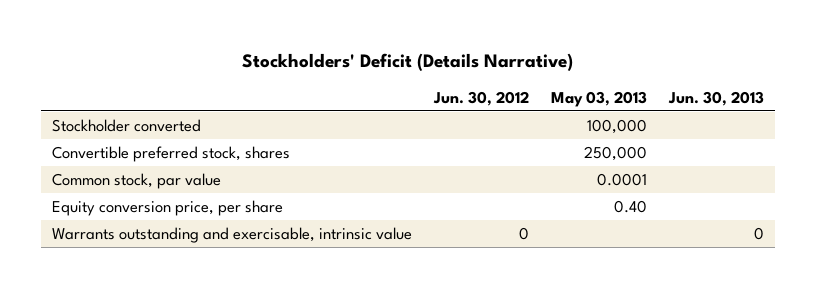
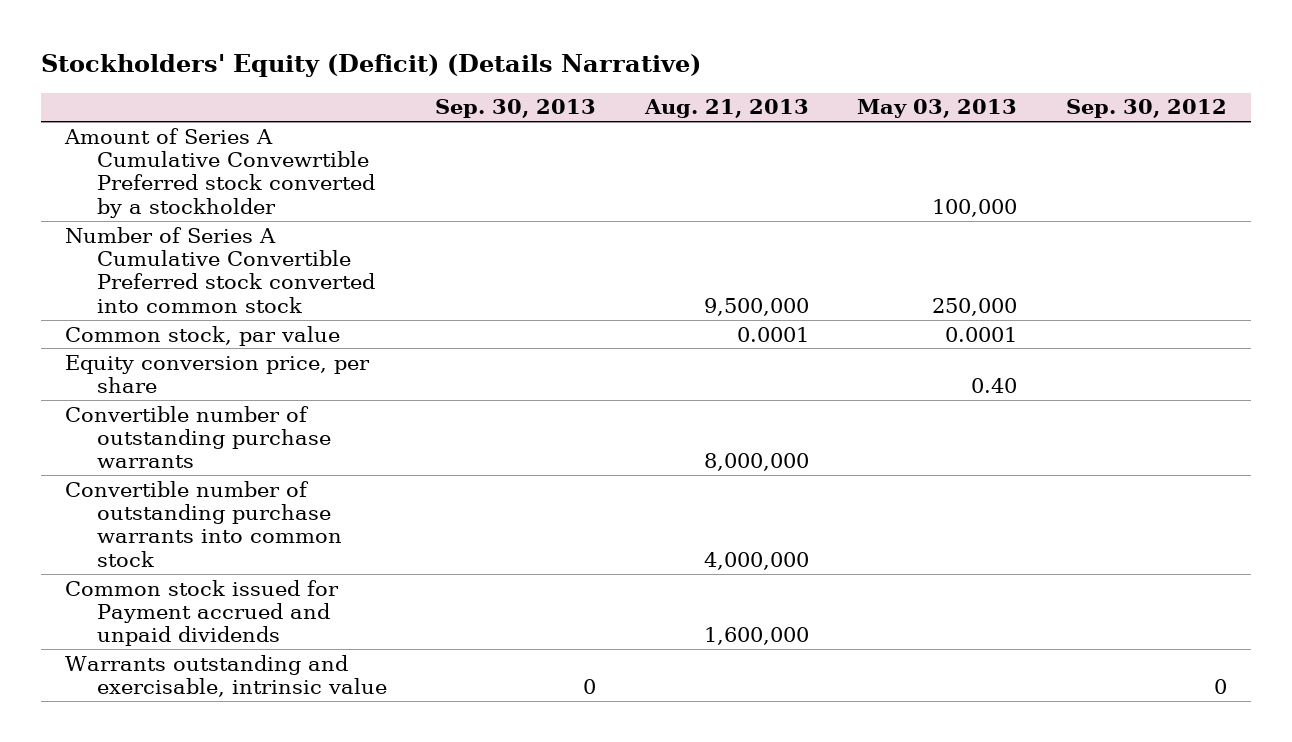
- Stockholders' Deficit (Details Narrative)
+ Stockholders' Equity (Deficit) (Details Narrative)
- | Jun. 30, 2012 | May 03, 2013 | Jun. 30, 2013
+ | Sep. 30, 2013 | Aug. 21, 2013 | May 03, 2013 | Sep. 30, 2012
- Stockholder converted | | 100,000 |
- Convertible preferred stock, shares | | 250,000 |
+ Amount of Series A Cumulative Convewrtible Preferred stock converted by a stockholder | | | 100,000 |
+ Number of Series A Cumulative Convertible Preferred stock converted into common stock | | 9,500,000 | 250,000 |
+ Convertible number of outstanding purchase warrants | | 8,000,000 | |
+ Convertible number of outstanding purchase warrants into common stock | | 4,000,000 | |
+ Common stock issued for Payment accrued and unpaid dividends | | 1,600,000 | |

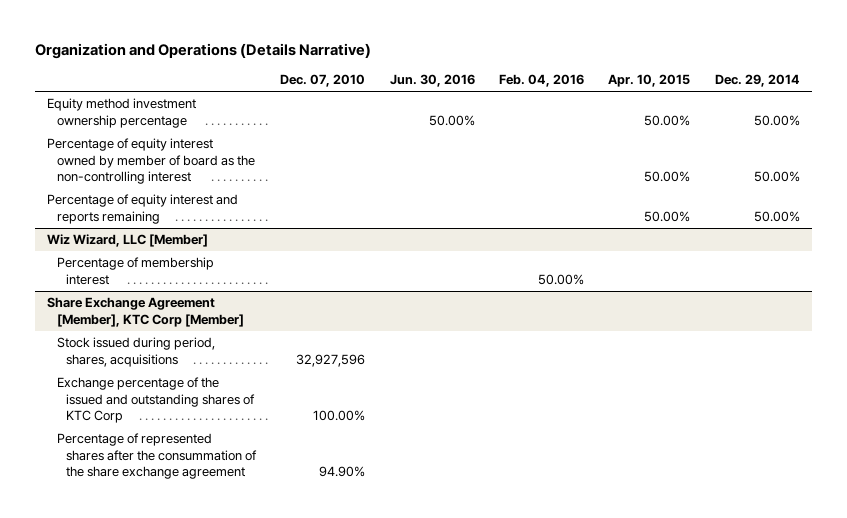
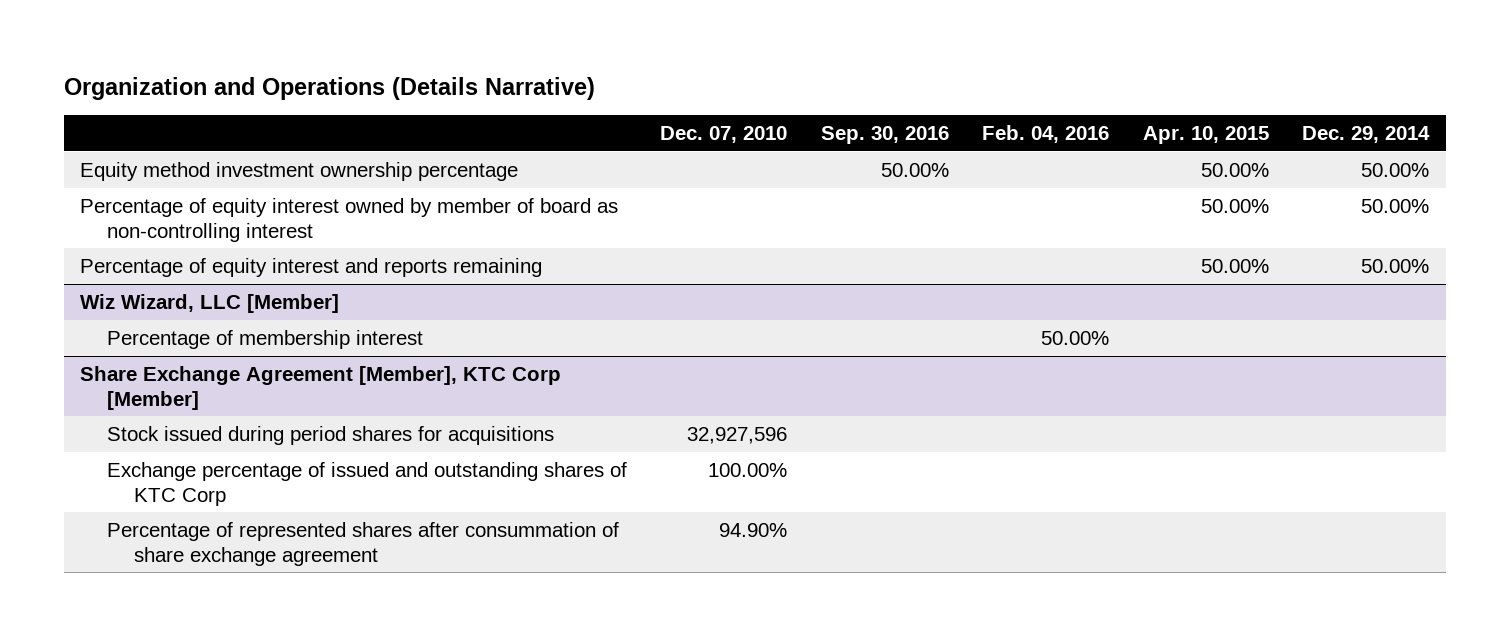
- | Dec. 07, 2010 | Jun. 30, 2016 | Feb. 04, 2016 | Apr. 10, 2015 | Dec. 29, 2014
+ | Dec. 07, 2010 | Sep. 30, 2016 | Feb. 04, 2016 | Apr. 10, 2015 | Dec. 29, 2014
- Percentage of equity interest owned by member of board as the non-controlling interest | | | | 50.00% | 50.00%
+ Percentage of equity interest owned by member of board as non-controlling interest | | | | 50.00% | 50.00%
@ Share Exchange Agreement [Member], KTC Corp [Member]
- Stock issued during period, shares, acquisitions | 32,927,596 | | | |
- Exchange percentage of the issued and outstanding shares of KTC Corp | 100.00% | | | |
- Percentage of represented shares after the consummation of the share exchange agreement | 94.90% | | | |
+ Stock issued during period shares for acquisitions | 32,927,596 | | | |
+ Exchange percentage of issued and outstanding shares of KTC Corp | 100.00% | | | |
+ Percentage of represented shares after consummation of share exchange agreement | 94.90% | | | |

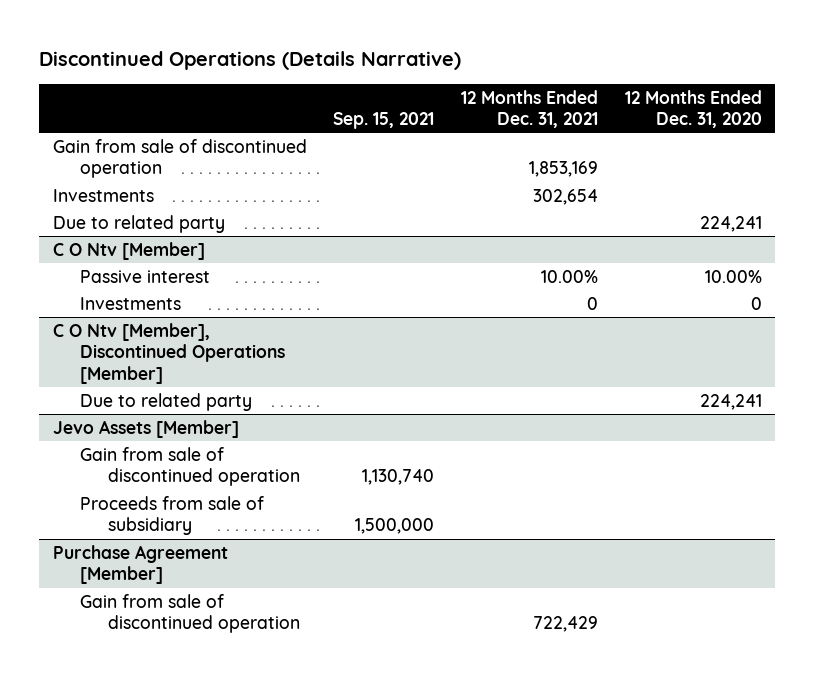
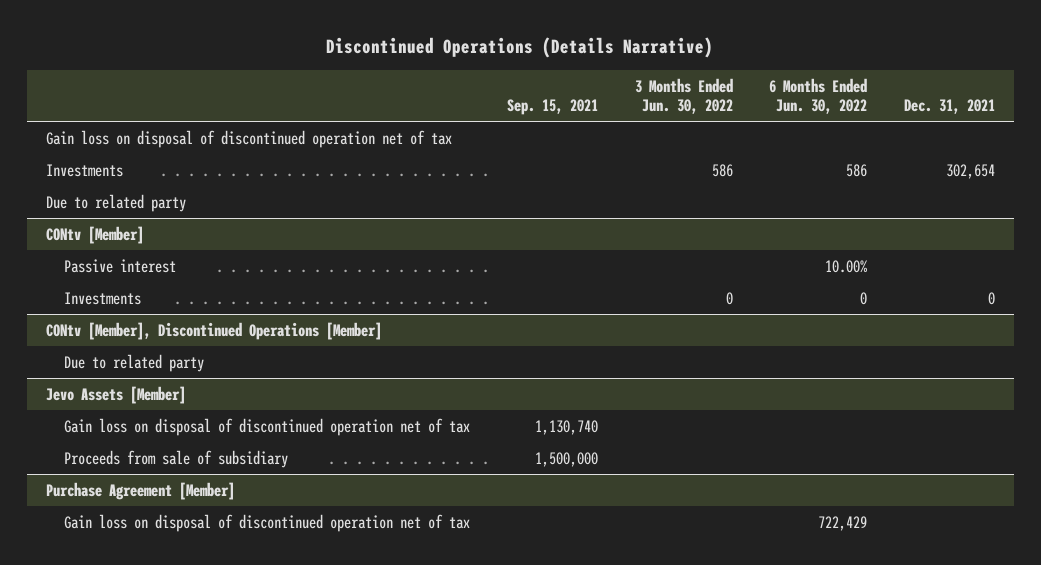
- | Sep. 15, 2021 | 12 Months Ended Dec. 31, 2021 | 12 Months Ended Dec. 31, 2020
+ | Sep. 15, 2021 | 3 Months Ended Jun. 30, 2022 | 6 Months Ended Jun. 30, 2022 | Dec. 31, 2021
- Gain from sale of discontinued operation | | 1,853,169 |
+ Gain loss on disposal of discontinued operation net of tax
- C O Ntv [Member]
+ CONtv [Member]
- C O Ntv [Member], Discontinued Operations [Member]
- Due to related party | | | 224,241
+ CONtv [Member], Discontinued Operations [Member]
+ Due to related party
@ Jevo Assets [Member]
- Gain from sale of discontinued operation | 1,130,740 | |
+ Gain loss on disposal of discontinued operation net of tax | 1,130,740 | | |
@ Purchase Agreement [Member]
- Gain from sale of discontinued operation | | 722,429 |
+ Gain loss on disposal of discontinued operation net of tax | | | 722,429 |

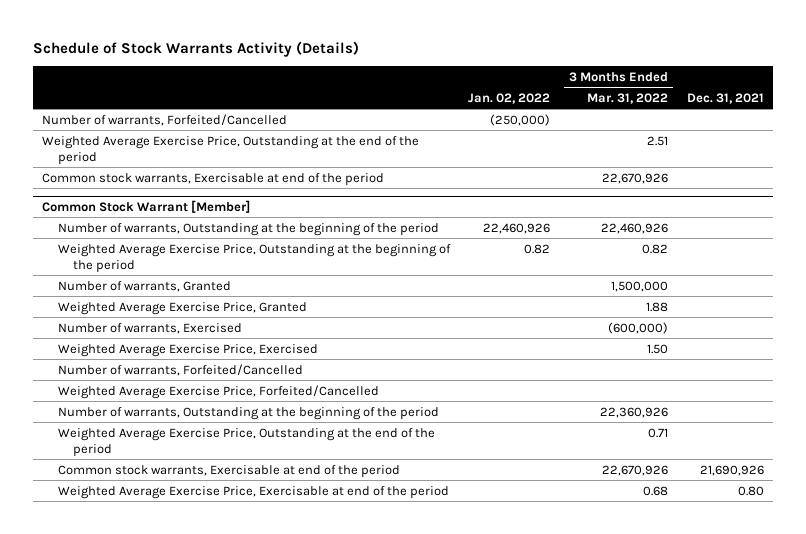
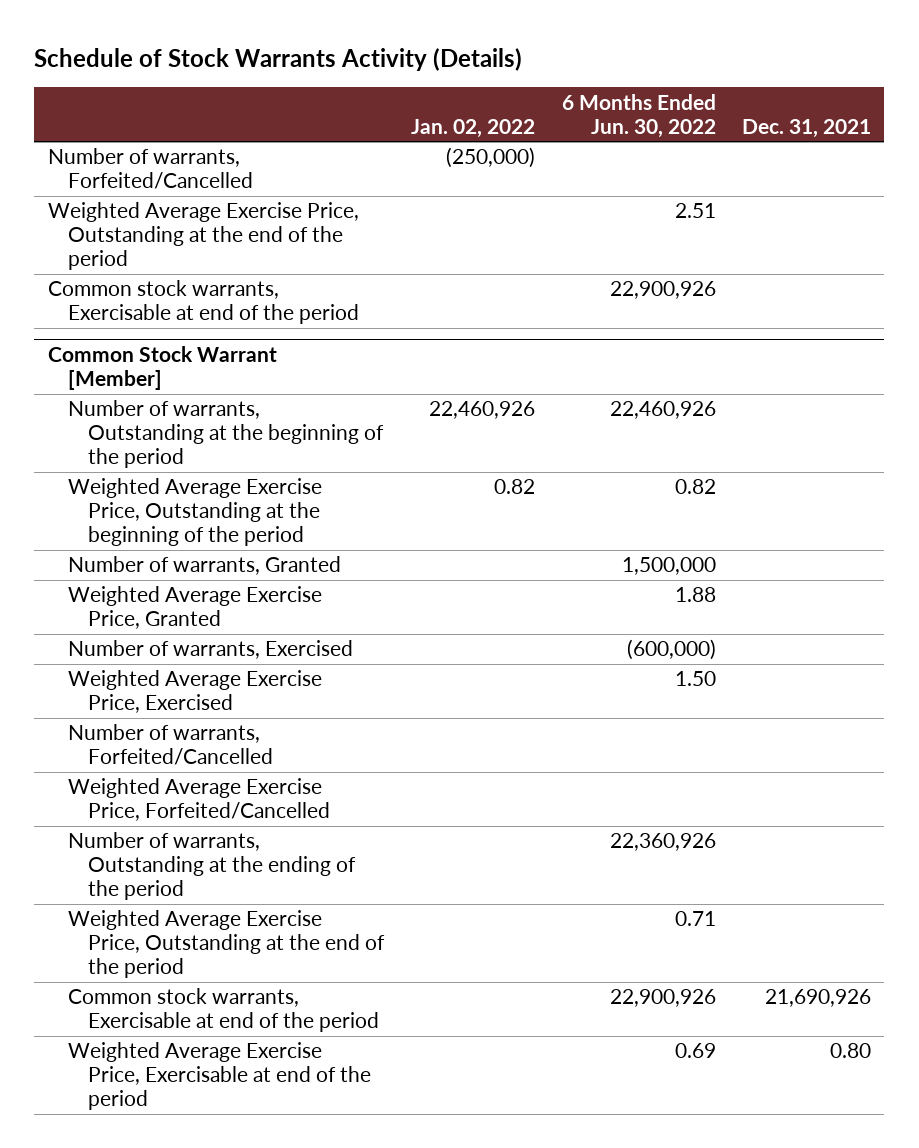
- | Jan. 02, 2022 | 3 Months Ended Mar. 31, 2022 | Dec. 31, 2021
+ | Jan. 02, 2022 | 6 Months Ended Jun. 30, 2022 | Dec. 31, 2021
@ Common Stock Warrant [Member]
- Number of warrants, Outstanding at the beginning of the period | | 22,360,926 |
+ Number of warrants, Outstanding at the ending of the period | | 22,360,926 |

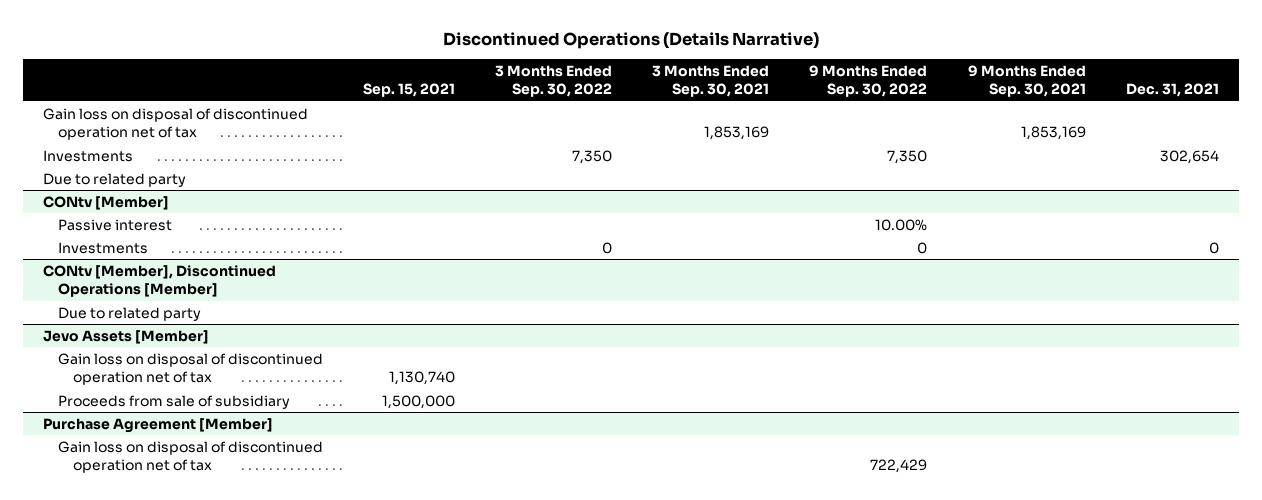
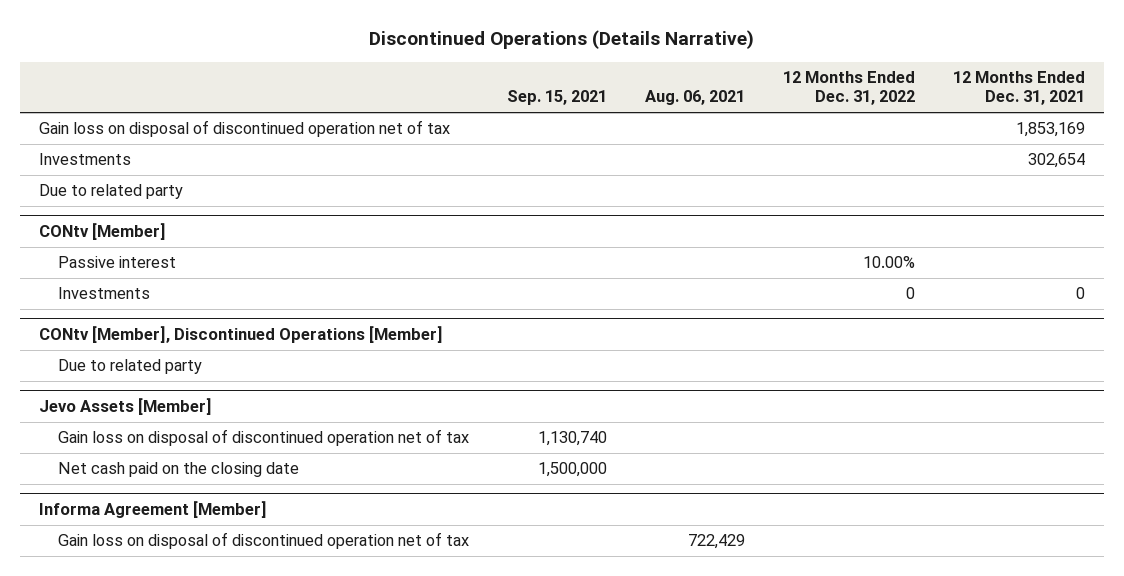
- | Sep. 15, 2021 | 3 Months Ended Sep. 30, 2022 | 3 Months Ended Sep. 30, 2021 | 9 Months Ended Sep. 30, 2022 | 9 Months Ended Sep. 30, 2021 | Dec. 31, 2021
+ | Sep. 15, 2021 | Aug. 06, 2021 | 12 Months Ended Dec. 31, 2022 | 12 Months Ended Dec. 31, 2021
@ Jevo Assets [Member]
- Proceeds from sale of subsidiary | 1,500,000 | | | | |
- Purchase Agreement [Member]
- Gain loss on disposal of discontinued operation net of tax | | | | 722,429 | |
@ Jevo Assets [Member]
+ Net cash paid on the closing date | 1,500,000 | | |
+ Informa Agreement [Member]
+ Gain loss on disposal of discontinued operation net of tax | | 722,429 | |

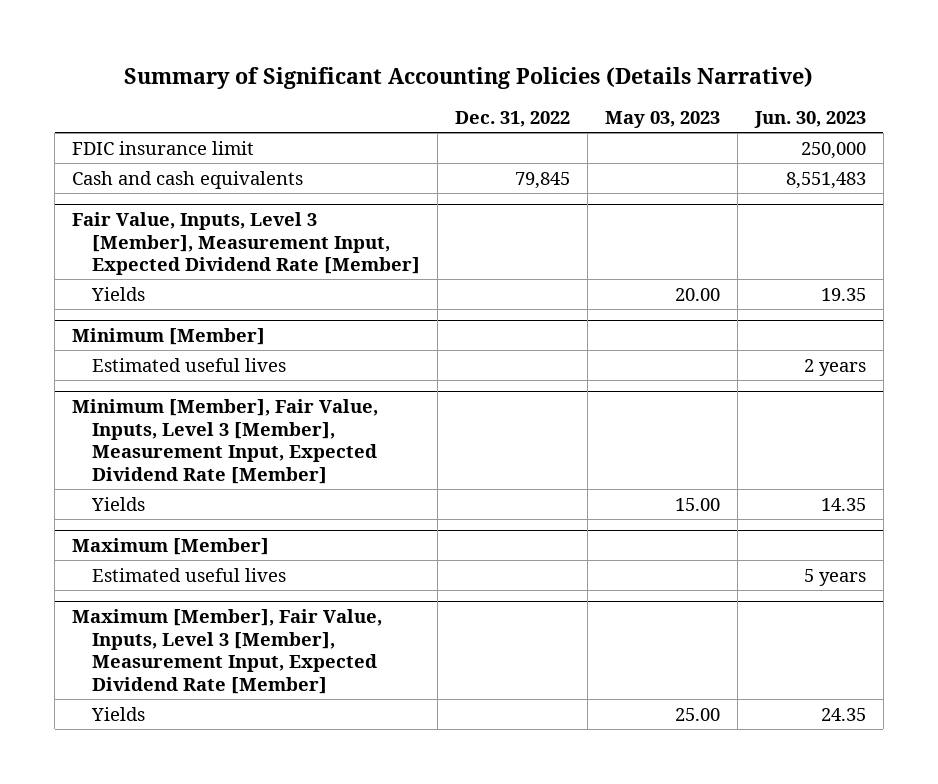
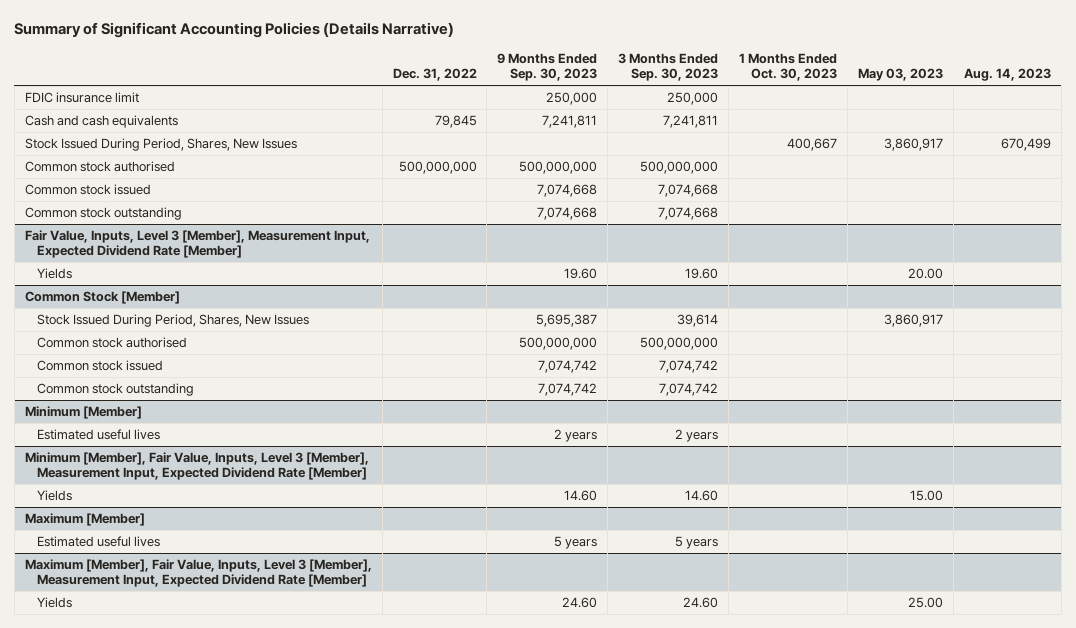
- | Dec. 31, 2022 | May 03, 2023 | Jun. 30, 2023
+ | Dec. 31, 2022 | 9 Months Ended Sep. 30, 2023 | 3 Months Ended Sep. 30, 2023 | 1 Months Ended Oct. 30, 2023 | May 03, 2023 | Aug. 14, 2023
+ Stock Issued During Period, Shares, New Issues | | | | 400,667 | 3,860,917 | 670,499
+ Common stock authorised | 500,000,000 | 500,000,000 | 500,000,000 | | |
+ Common stock issued | | 7,074,668 | 7,074,668 | | |
+ Common stock outstanding | | 7,074,668 | 7,074,668 | | |
+ Common Stock [Member]
+ Stock Issued During Period, Shares, New Issues | | 5,695,387 | 39,614 | | 3,860,917 |
+ Common stock authorised | | 500,000,000 | 500,000,000 | | |
+ Common stock issued | | 7,074,742 | 7,074,742 | | |
+ Common stock outstanding | | 7,074,742 | 7,074,742 | | |

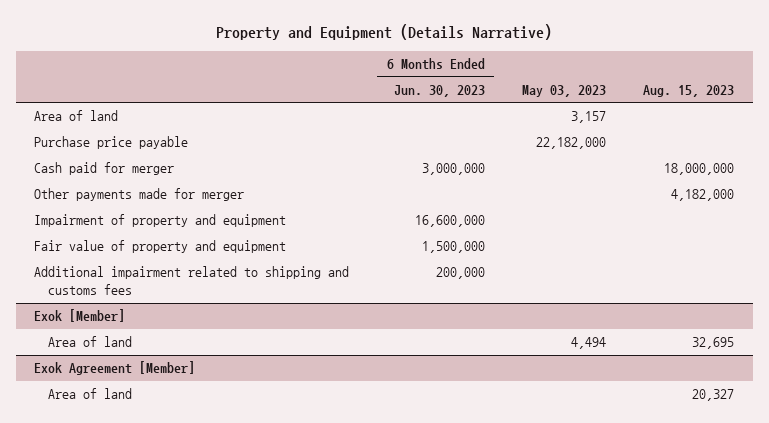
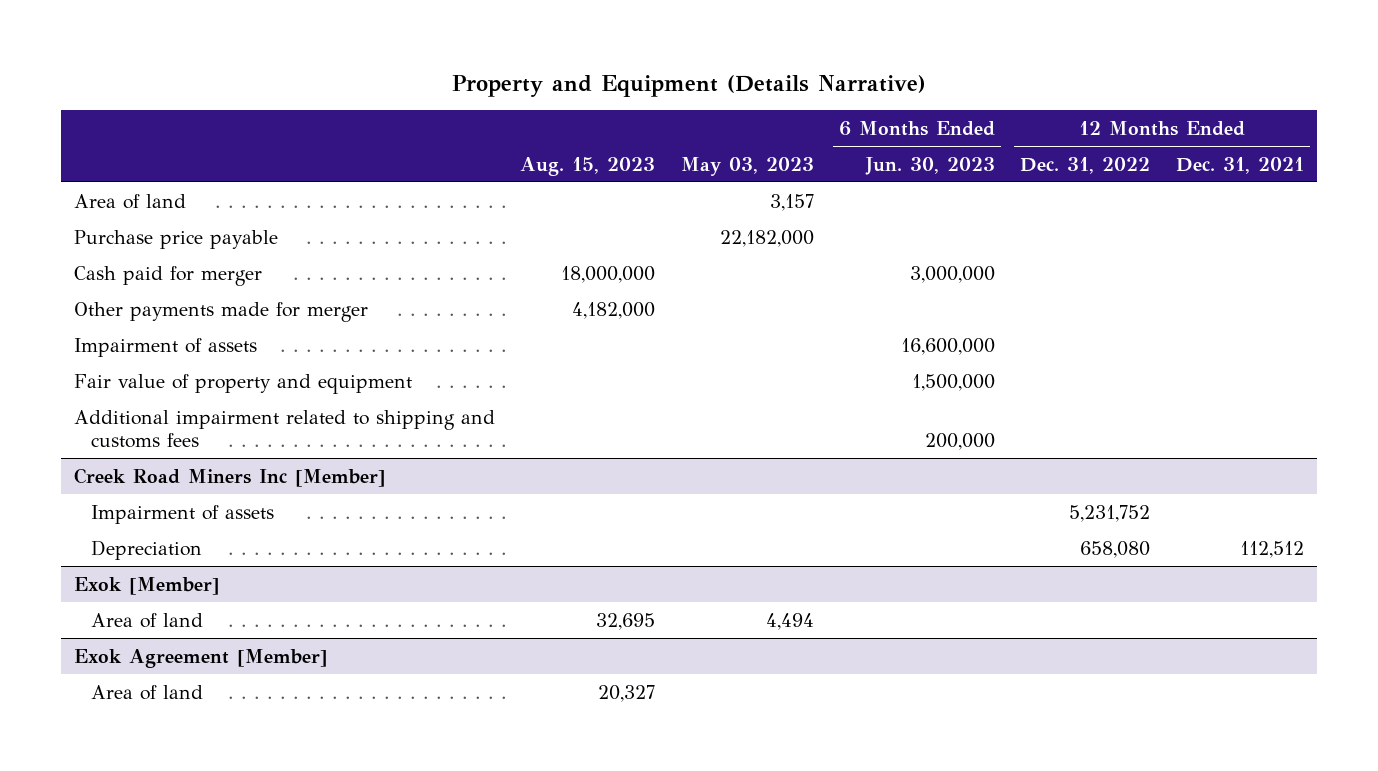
- | 6 Months Ended Jun. 30, 2023 | May 03, 2023 | Aug. 15, 2023
+ | Aug. 15, 2023 | May 03, 2023 | 6 Months Ended Jun. 30, 2023 | 12 Months Ended Dec. 31, 2022 | 12 Months Ended Dec. 31, 2021
- Impairment of property and equipment | 16,600,000 | |
+ Impairment of assets | | | 16,600,000 | |
+ Creek Road Miners Inc [Member]
+ Impairment of assets | | | | 5,231,752 |
+ Depreciation | | | | 658,080 | 112,512

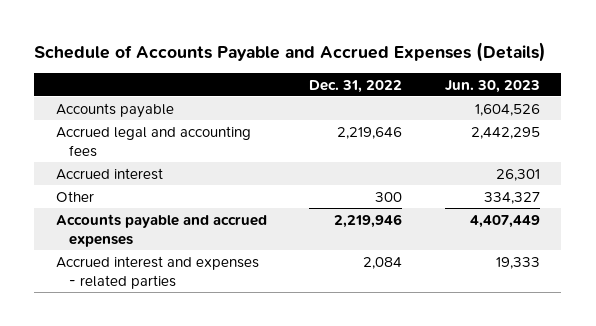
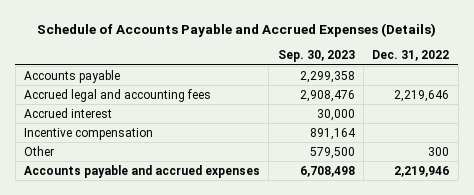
- | Dec. 31, 2022 | Jun. 30, 2023
+ | Sep. 30, 2023 | Dec. 31, 2022
+ Incentive compensation | 891,164 |
- Accrued interest and expenses - related parties | 2,084 | 19,333

